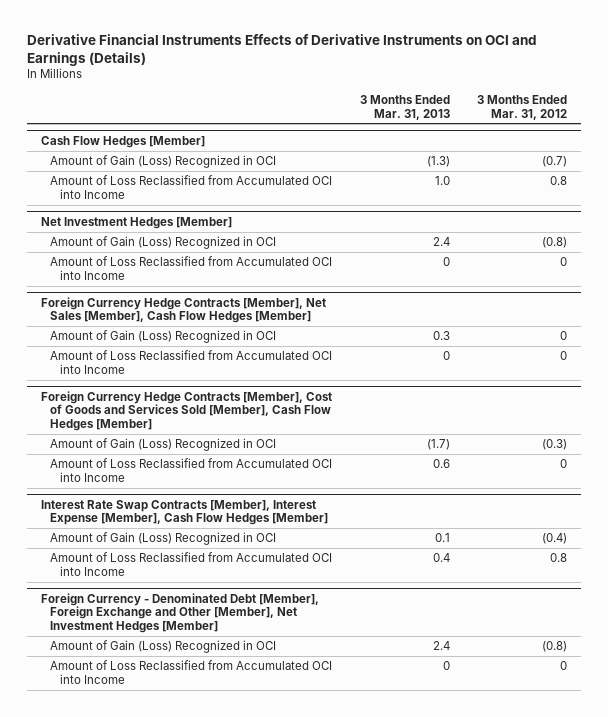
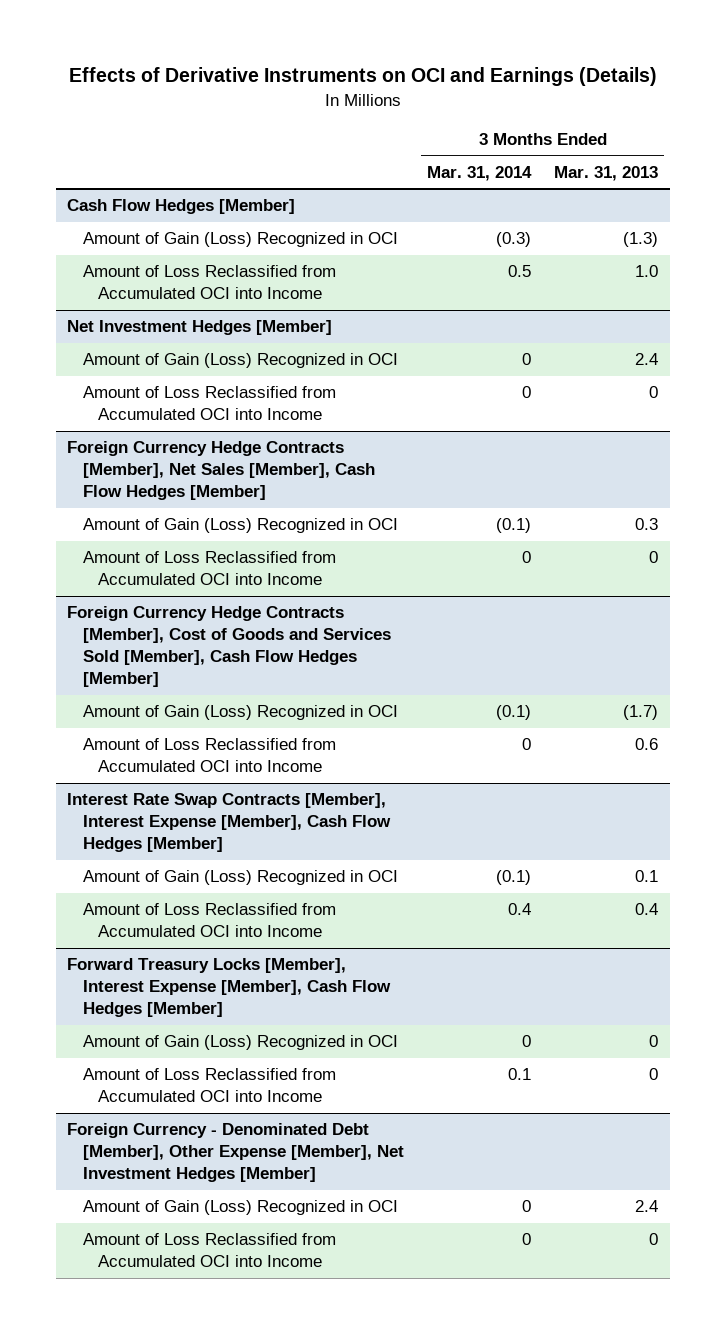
- Derivative Financial Instruments Effects of Derivative Instruments on OCI and Earnings (Details)
+ Effects of Derivative Instruments on OCI and Earnings (Details)
- | 3 Months Ended Mar. 31, 2013 | 3 Months Ended Mar. 31, 2012
+ | 3 Months Ended Mar. 31, 2014 | 3 Months Ended Mar. 31, 2013
- Foreign Currency - Denominated Debt [Member], Foreign Exchange and Other [Member], Net Investment Hedges [Member]
+ Forward Treasury Locks [Member], Interest Expense [Member], Cash Flow Hedges [Member]
+ Amount of Gain (Loss) Recognized in OCI | 0 | 0
+ Amount of Loss Reclassified from Accumulated OCI into Income | 0.1 | 0
+ Foreign Currency - Denominated Debt [Member], Other Expense [Member], Net Investment Hedges [Member]

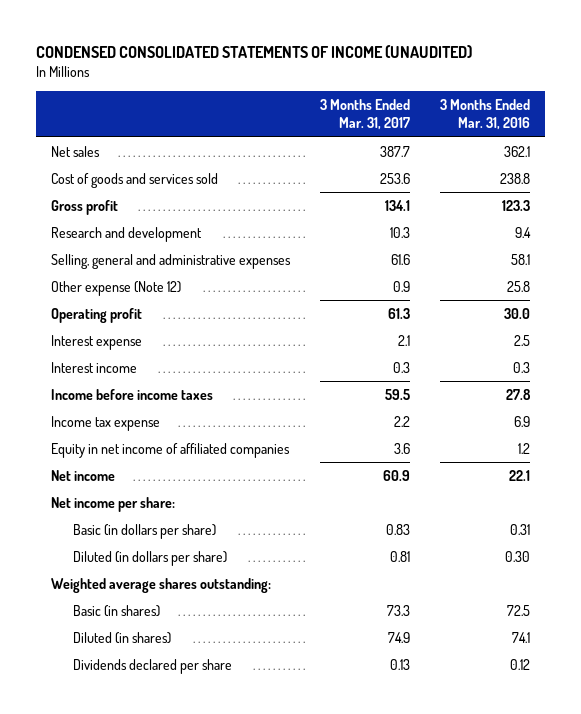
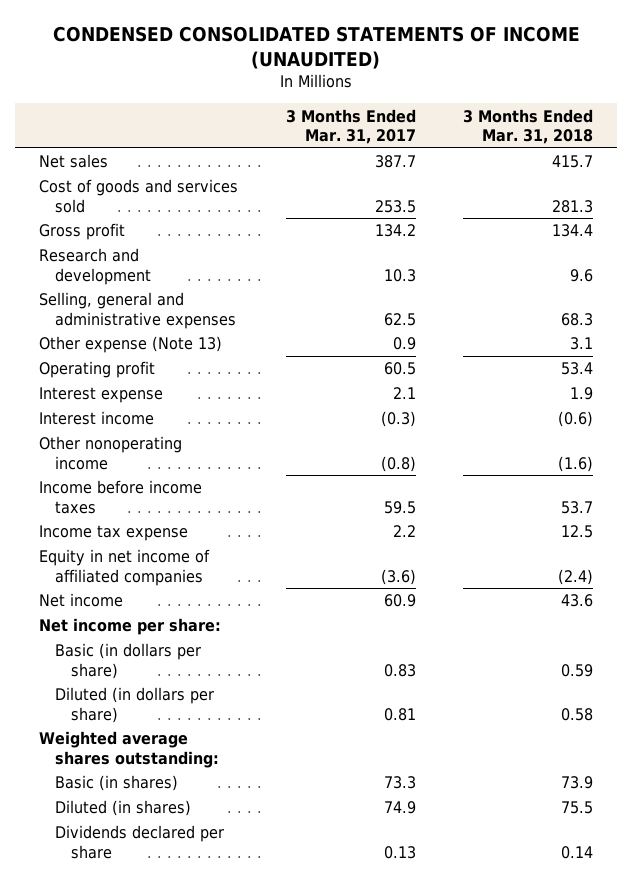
- | 3 Months Ended Mar. 31, 2017 | 3 Months Ended Mar. 31, 2016
+ | 3 Months Ended Mar. 31, 2017 | 3 Months Ended Mar. 31, 2018
- Cost of goods and services sold | 253.6 | 238.8
- Gross profit | 134.1 | 123.3
+ Cost of goods and services sold | 253.5 | 281.3
+ Gross profit | 134.2 | 134.4
- Selling, general and administrative expenses | 61.6 | 58.1
- Other expense (Note 12) | 0.9 | 25.8
- Operating profit | 61.3 | 30.0
+ Selling, general and administrative expenses | 62.5 | 68.3
+ Other expense (Note 13) | 0.9 | 3.1
+ Operating profit | 60.5 | 53.4
- Interest income | 0.3 | 0.3
+ Interest income | (0.3) | (0.6)
+ Other nonoperating income | (0.8) | (1.6)
- Equity in net income of affiliated companies | 3.6 | 1.2
+ Equity in net income of affiliated companies | (3.6) | (2.4)

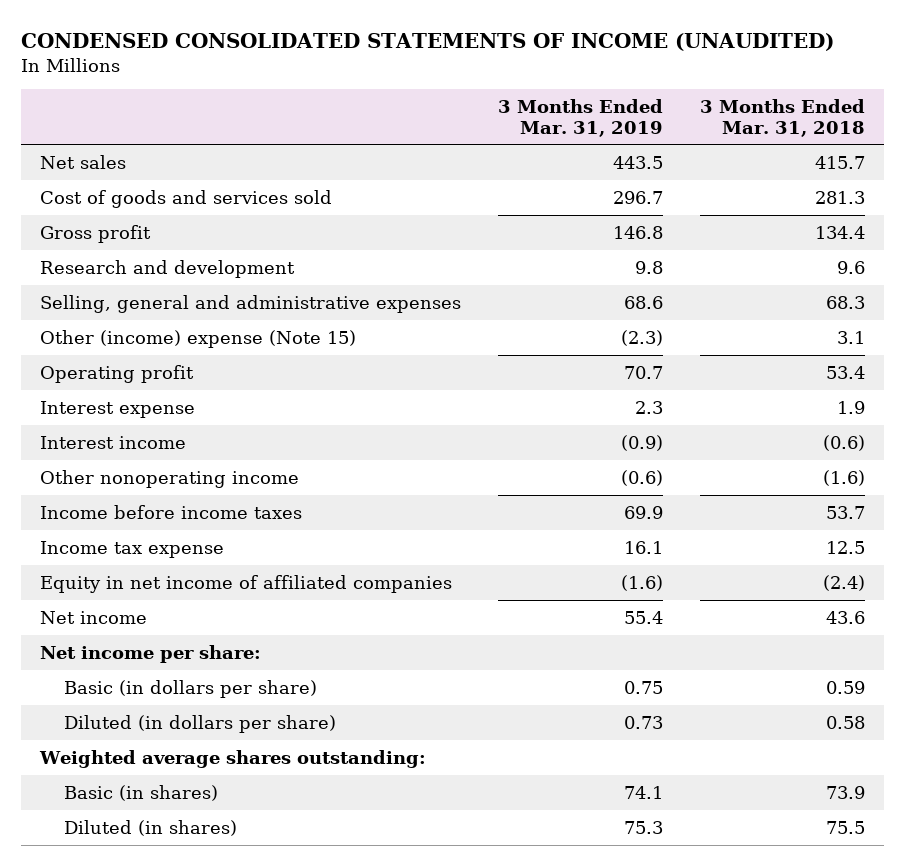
- | 3 Months Ended Mar. 31, 2017 | 3 Months Ended Mar. 31, 2018
+ | 3 Months Ended Mar. 31, 2019 | 3 Months Ended Mar. 31, 2018
- Other expense (Note 13) | 0.9 | 3.1
+ Other (income) expense (Note 15) | (2.3) | 3.1
- Dividends declared per share | 0.13 | 0.14

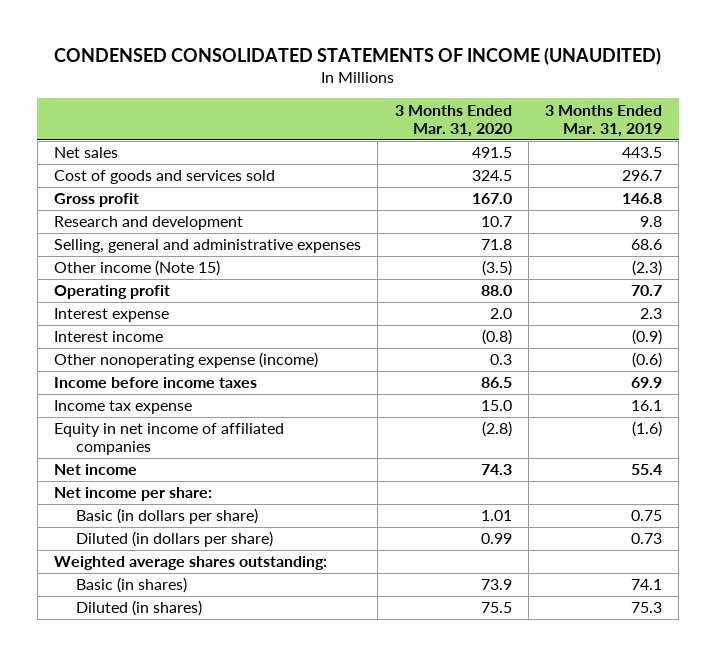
- | 3 Months Ended Mar. 31, 2019 | 3 Months Ended Mar. 31, 2018
+ | 3 Months Ended Mar. 31, 2020 | 3 Months Ended Mar. 31, 2019
- Other (income) expense (Note 15) | (2.3) | 3.1
+ Other income (Note 15) | (3.5) | (2.3)
- Other nonoperating income | (0.6) | (1.6)
+ Other nonoperating expense (income) | 0.3 | (0.6)

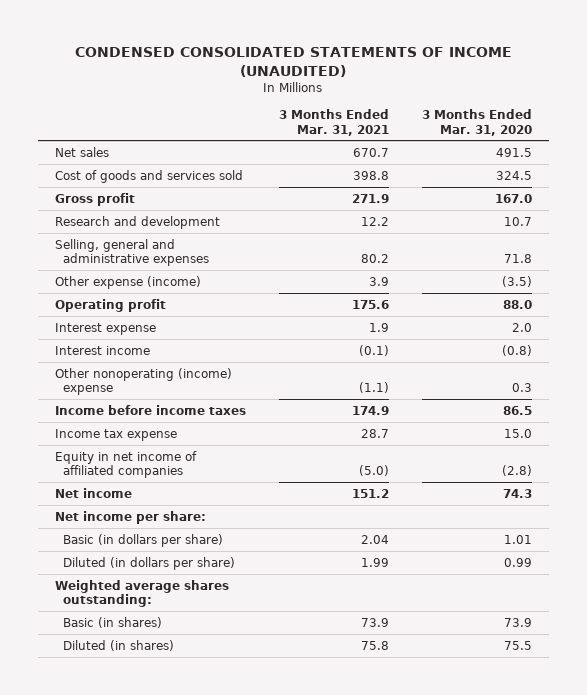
- | 3 Months Ended Mar. 31, 2020 | 3 Months Ended Mar. 31, 2019
+ | 3 Months Ended Mar. 31, 2021 | 3 Months Ended Mar. 31, 2020
- Other income (Note 15) | (3.5) | (2.3)
+ Other expense (income) | 3.9 | (3.5)
- Other nonoperating expense (income) | 0.3 | (0.6)
+ Other nonoperating (income) expense | (1.1) | 0.3

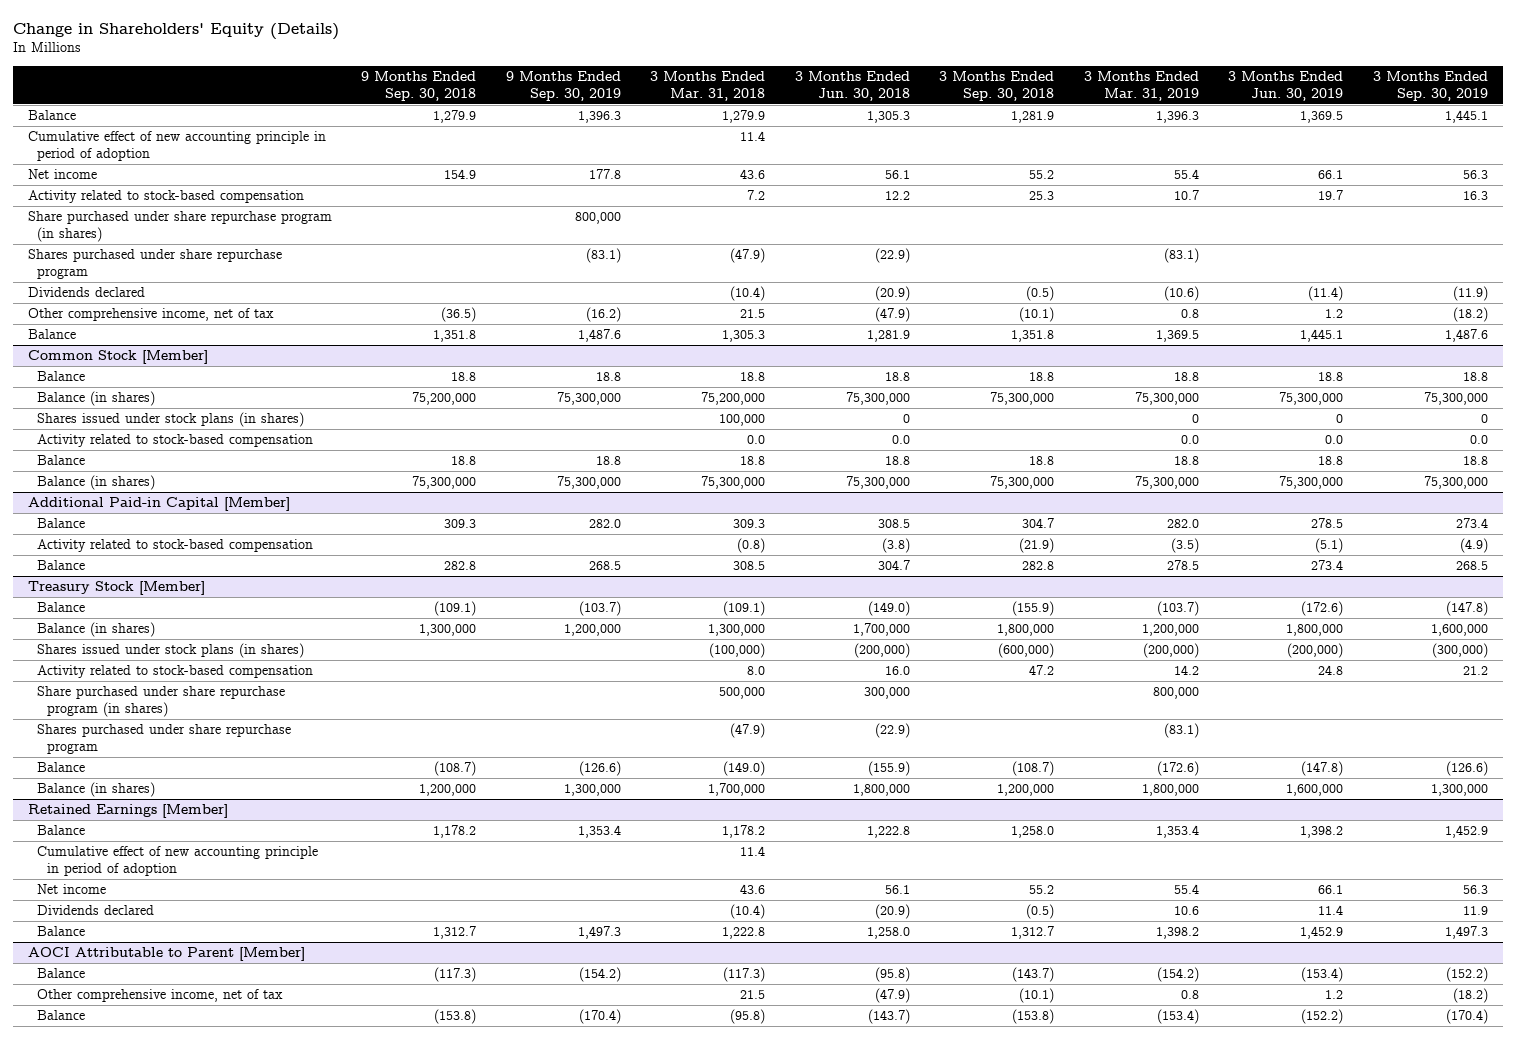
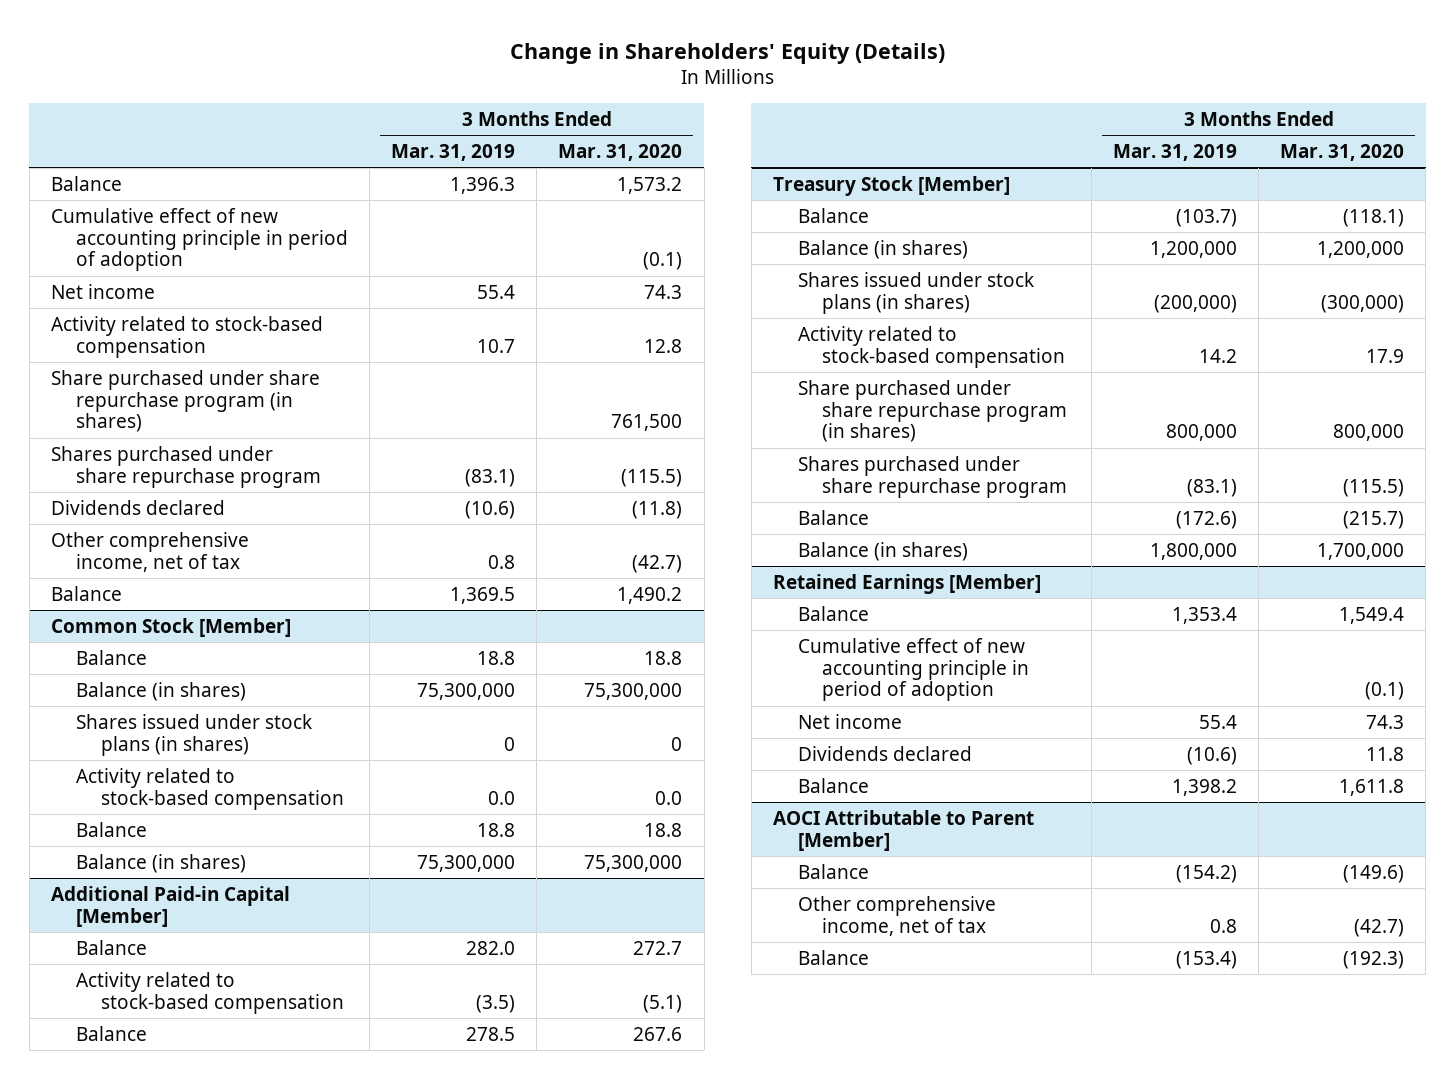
- | 9 Months Ended Sep. 30, 2018 | 9 Months Ended Sep. 30, 2019 | 3 Months Ended Mar. 31, 2018 | 3 Months Ended Jun. 30, 2018 | 3 Months Ended Sep. 30, 2018 | 3 Months Ended Mar. 31, 2019 | 3 Months Ended Jun. 30, 2019 | 3 Months Ended Sep. 30, 2019
+ | 3 Months Ended Mar. 31, 2019 | 3 Months Ended Mar. 31, 2020
@ Retained Earnings [Member]
- Dividends declared | | | (10.4) | (20.9) | (0.5) | 10.6 | 11.4 | 11.9
+ Dividends declared | (10.6) | 11.8

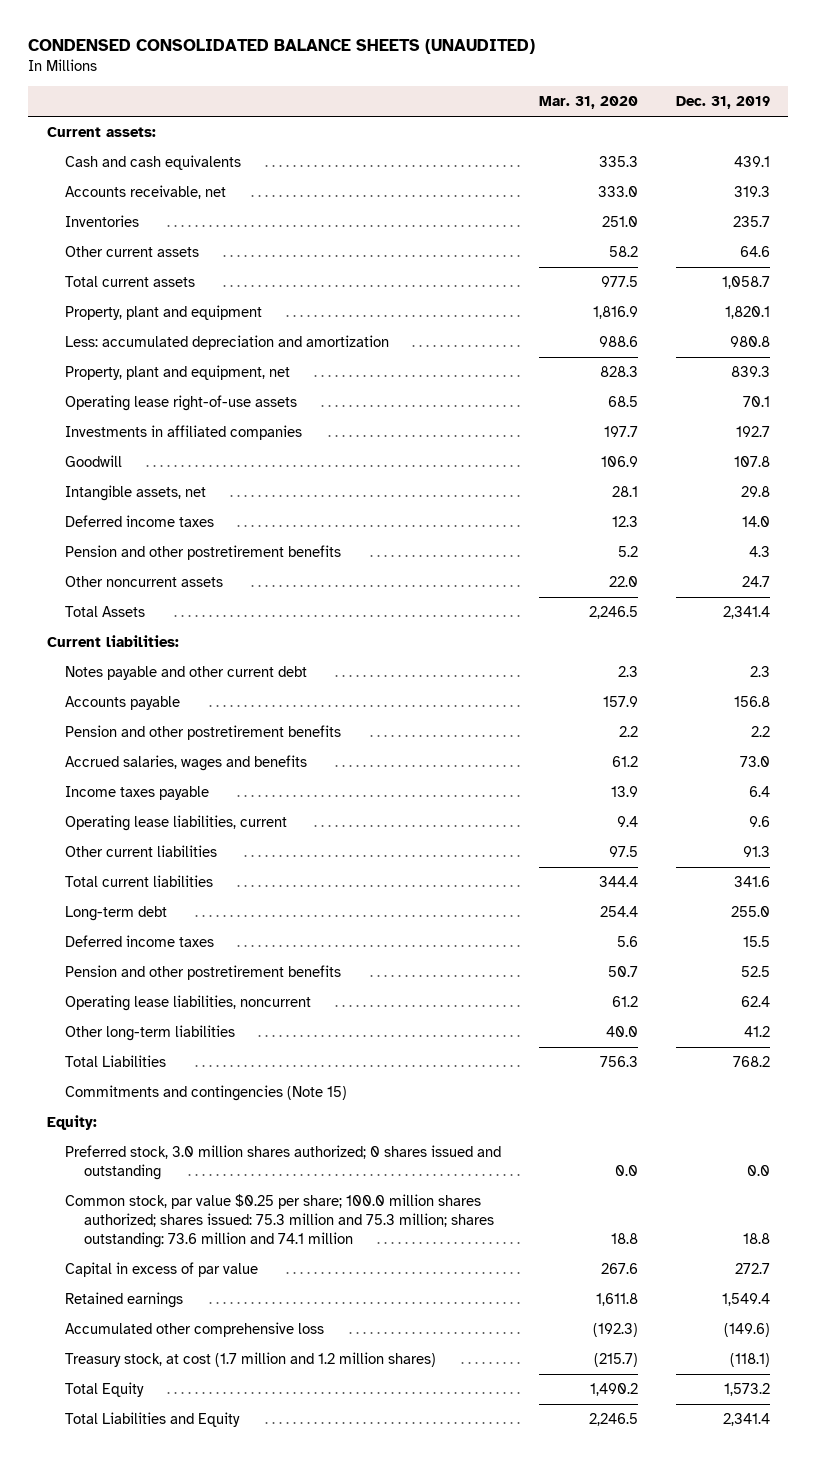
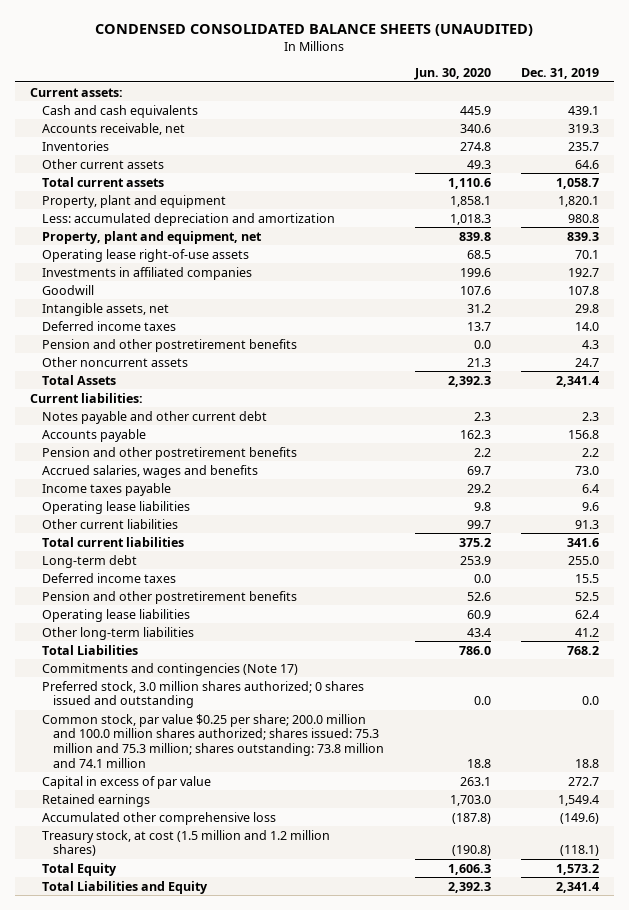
- | Mar. 31, 2020 | Dec. 31, 2019
+ | Jun. 30, 2020 | Dec. 31, 2019
- Operating lease liabilities, current | 9.4 | 9.6
+ Operating lease liabilities | 9.8 | 9.6
- Operating lease liabilities, noncurrent | 61.2 | 62.4
+ Operating lease liabilities | 60.9 | 62.4
- Commitments and contingencies (Note 15)
- Equity:
+ Commitments and contingencies (Note 17)
- Common stock, par value $0.25 per share; 100.0 million shares authorized; shares issued: 75.3 million and 75.3 million; shares outstanding: 73.6 million and 74.1 million | 18.8 | 18.8
+ Common stock, par value $0.25 per share; 200.0 million and 100.0 million shares authorized; shares issued: 75.3 million and 75.3 million; shares outstanding: 73.8 million and 74.1 million | 18.8 | 18.8
- Treasury stock, at cost (1.7 million and 1.2 million shares) | (215.7) | (118.1)
+ Treasury stock, at cost (1.5 million and 1.2 million shares) | (190.8) | (118.1)

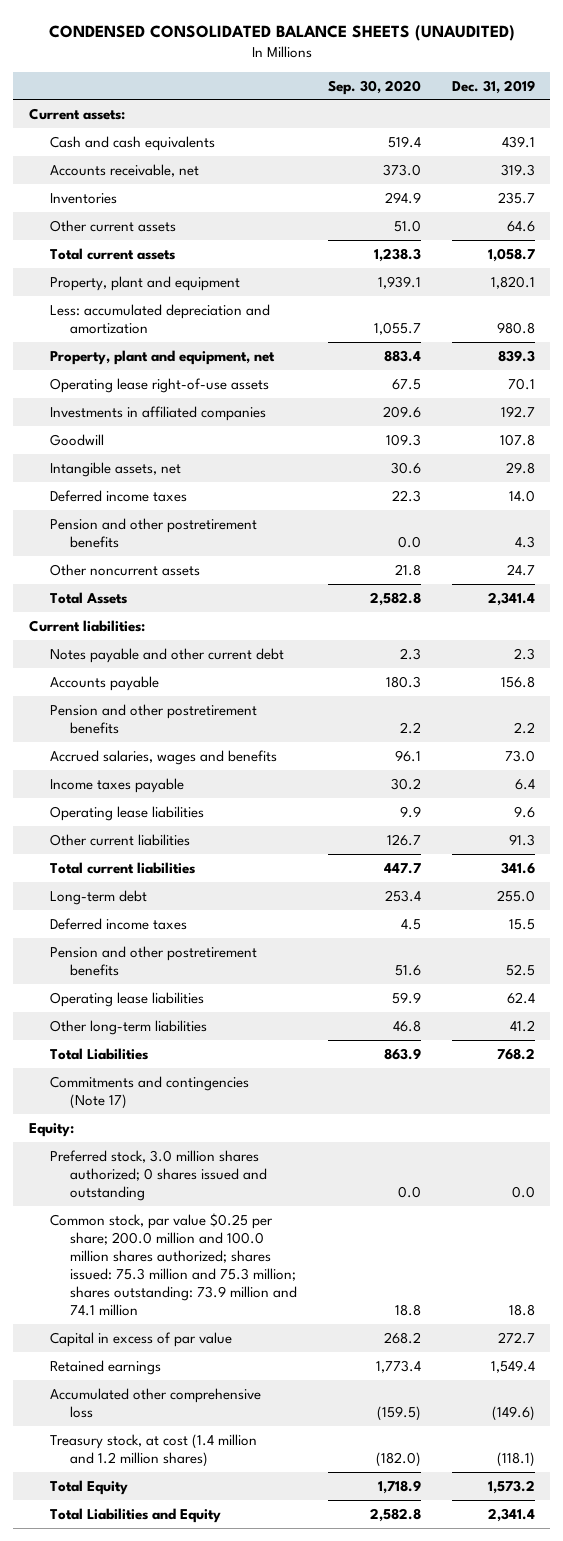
- | Jun. 30, 2020 | Dec. 31, 2019
+ | Sep. 30, 2020 | Dec. 31, 2019
+ Equity:
- Common stock, par value $0.25 per share; 200.0 million and 100.0 million shares authorized; shares issued: 75.3 million and 75.3 million; shares outstanding: 73.8 million and 74.1 million | 18.8 | 18.8
+ Common stock, par value $0.25 per share; 200.0 million and 100.0 million shares authorized; shares issued: 75.3 million and 75.3 million; shares outstanding: 73.9 million and 74.1 million | 18.8 | 18.8
- Treasury stock, at cost (1.5 million and 1.2 million shares) | (190.8) | (118.1)
+ Treasury stock, at cost (1.4 million and 1.2 million shares) | (182.0) | (118.1)

